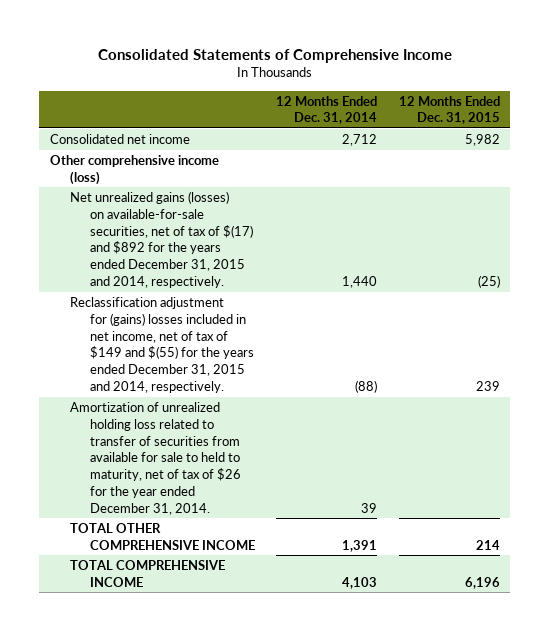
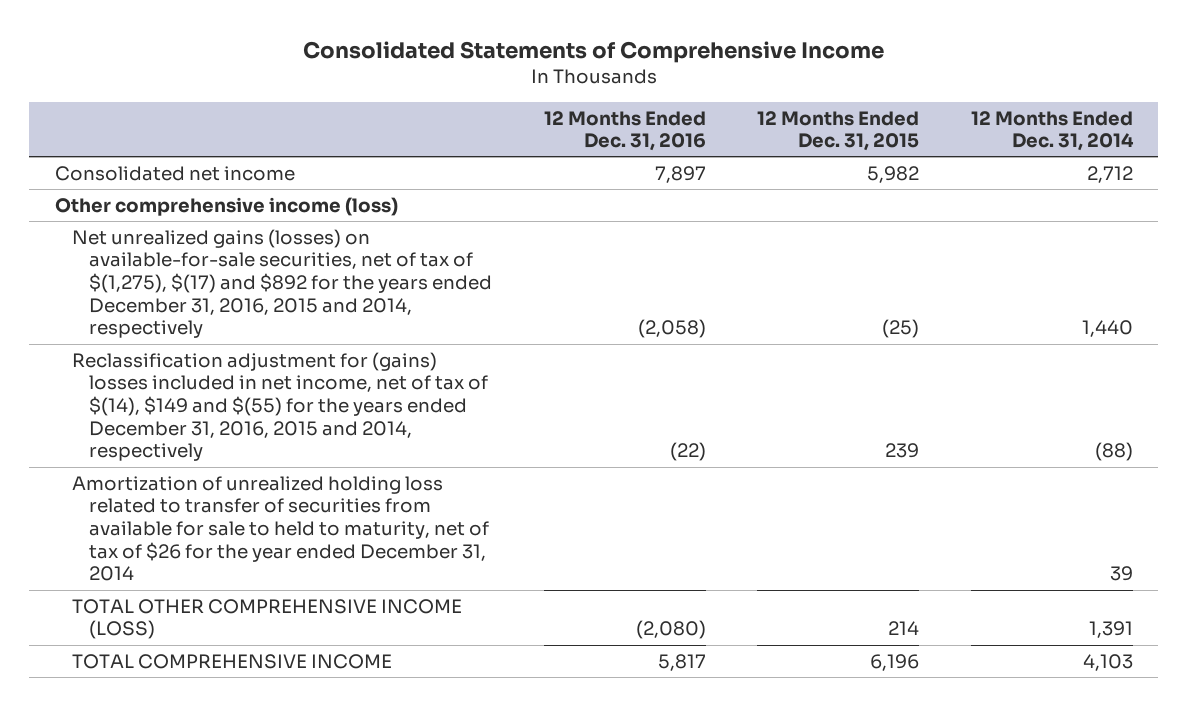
- | 12 Months Ended Dec. 31, 2014 | 12 Months Ended Dec. 31, 2015
+ | 12 Months Ended Dec. 31, 2016 | 12 Months Ended Dec. 31, 2015 | 12 Months Ended Dec. 31, 2014
- Net unrealized gains (losses) on available-for-sale securities, net of tax of $(17) and $892 for the years ended December 31, 2015 and 2014, respectively. | 1,440 | (25)
- Reclassification adjustment for (gains) losses included in net income, net of tax of $149 and $(55) for the years ended December 31, 2015 and 2014, respectively. | (88) | 239
- Amortization of unrealized holding loss related to transfer of securities from available for sale to held to maturity, net of tax of $26 for the year ended December 31, 2014. | 39 |
- TOTAL OTHER COMPREHENSIVE INCOME | 1,391 | 214
+ Net unrealized gains (losses) on available-for-sale securities, net of tax of $(1,275), $(17) and $892 for the years ended December 31, 2016, 2015 and 2014, respectively | (2,058) | (25) | 1,440
+ Reclassification adjustment for (gains) losses included in net income, net of tax of $(14), $149 and $(55) for the years ended December 31, 2016, 2015 and 2014, respectively | (22) | 239 | (88)
+ Amortization of unrealized holding loss related to transfer of securities from available for sale to held to maturity, net of tax of $26 for the year ended December 31, 2014 | | | 39
+ TOTAL OTHER COMPREHENSIVE INCOME (LOSS) | (2,080) | 214 | 1,391

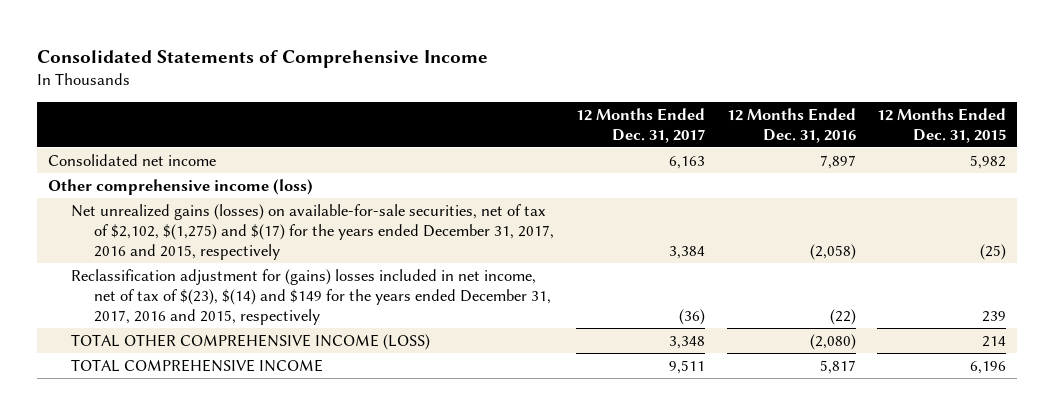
- | 12 Months Ended Dec. 31, 2016 | 12 Months Ended Dec. 31, 2015 | 12 Months Ended Dec. 31, 2014
+ | 12 Months Ended Dec. 31, 2017 | 12 Months Ended Dec. 31, 2016 | 12 Months Ended Dec. 31, 2015
- Net unrealized gains (losses) on available-for-sale securities, net of tax of $(1,275), $(17) and $892 for the years ended December 31, 2016, 2015 and 2014, respectively | (2,058) | (25) | 1,440
- Reclassification adjustment for (gains) losses included in net income, net of tax of $(14), $149 and $(55) for the years ended December 31, 2016, 2015 and 2014, respectively | (22) | 239 | (88)
- Amortization of unrealized holding loss related to transfer of securities from available for sale to held to maturity, net of tax of $26 for the year ended December 31, 2014 | | | 39
+ Net unrealized gains (losses) on available-for-sale securities, net of tax of $2,102, $(1,275) and $(17) for the years ended December 31, 2017, 2016 and 2015, respectively | 3,384 | (2,058) | (25)
+ Reclassification adjustment for (gains) losses included in net income, net of tax of $(23), $(14) and $149 for the years ended December 31, 2017, 2016 and 2015, respectively | (36) | (22) | 239

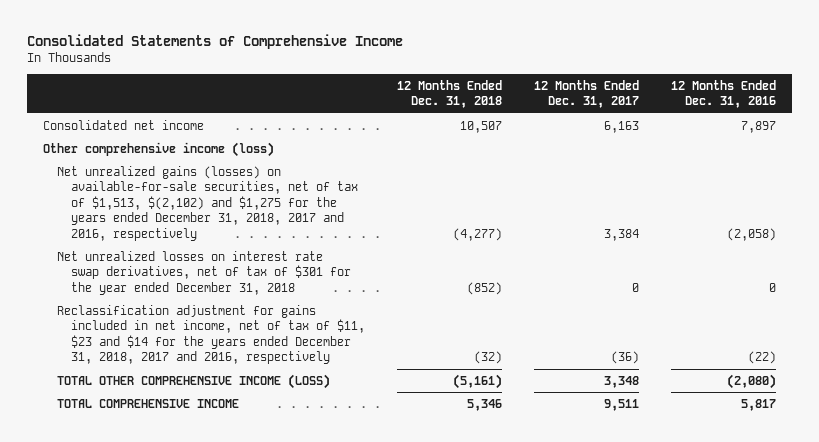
- | 12 Months Ended Dec. 31, 2017 | 12 Months Ended Dec. 31, 2016 | 12 Months Ended Dec. 31, 2015
+ | 12 Months Ended Dec. 31, 2018 | 12 Months Ended Dec. 31, 2017 | 12 Months Ended Dec. 31, 2016
- Net unrealized gains (losses) on available-for-sale securities, net of tax of $2,102, $(1,275) and $(17) for the years ended December 31, 2017, 2016 and 2015, respectively | 3,384 | (2,058) | (25)
- Reclassification adjustment for (gains) losses included in net income, net of tax of $(23), $(14) and $149 for the years ended December 31, 2017, 2016 and 2015, respectively | (36) | (22) | 239
+ Net unrealized gains (losses) on available-for-sale securities, net of tax of $1,513, $(2,102) and $1,275 for the years ended December 31, 2018, 2017 and 2016, respectively | (4,277) | 3,384 | (2,058)
+ Net unrealized losses on interest rate swap derivatives, net of tax of $301 for the year ended December 31, 2018 | (852) | 0 | 0
+ Reclassification adjustment for gains included in net income, net of tax of $11, $23 and $14 for the years ended December 31, 2018, 2017 and 2016, respectively | (32) | (36) | (22)

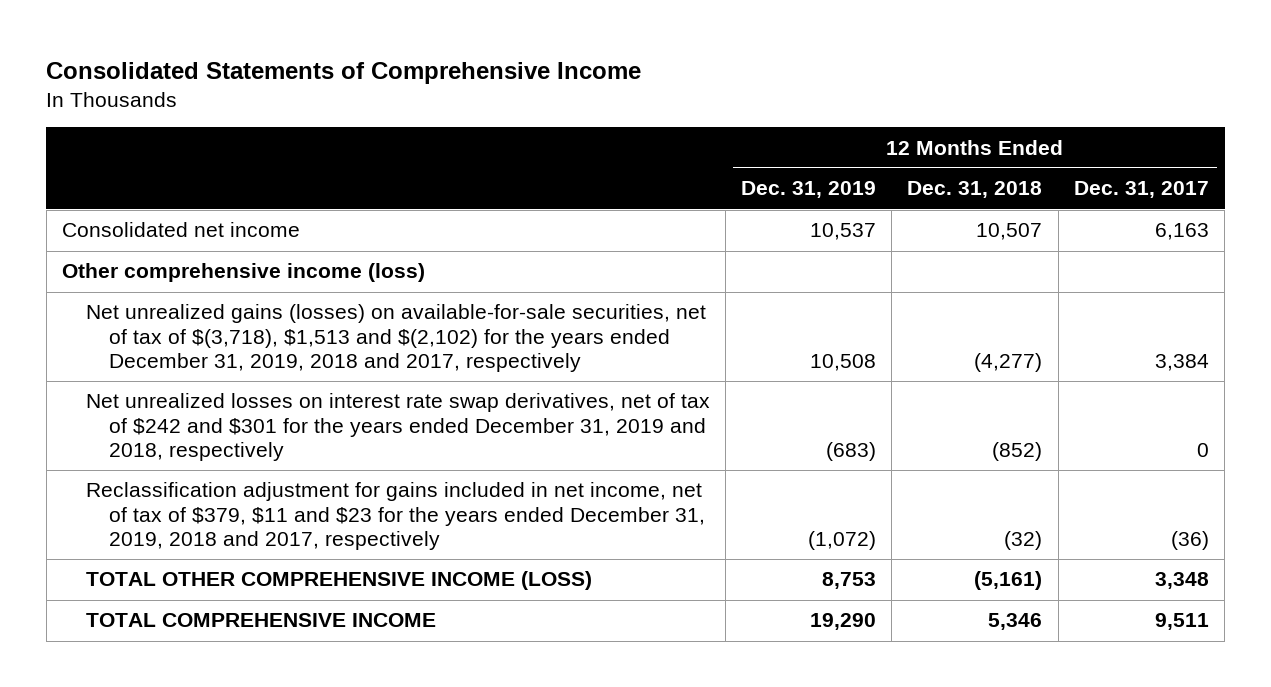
- | 12 Months Ended Dec. 31, 2018 | 12 Months Ended Dec. 31, 2017 | 12 Months Ended Dec. 31, 2016
+ | 12 Months Ended Dec. 31, 2019 | 12 Months Ended Dec. 31, 2018 | 12 Months Ended Dec. 31, 2017
- Net unrealized gains (losses) on available-for-sale securities, net of tax of $1,513, $(2,102) and $1,275 for the years ended December 31, 2018, 2017 and 2016, respectively | (4,277) | 3,384 | (2,058)
- Net unrealized losses on interest rate swap derivatives, net of tax of $301 for the year ended December 31, 2018 | (852) | 0 | 0
- Reclassification adjustment for gains included in net income, net of tax of $11, $23 and $14 for the years ended December 31, 2018, 2017 and 2016, respectively | (32) | (36) | (22)
+ Net unrealized gains (losses) on available-for-sale securities, net of tax of $(3,718), $1,513 and $(2,102) for the years ended December 31, 2019, 2018 and 2017, respectively | 10,508 | (4,277) | 3,384
+ Net unrealized losses on interest rate swap derivatives, net of tax of $242 and $301 for the years ended December 31, 2019 and 2018, respectively | (683) | (852) | 0
+ Reclassification adjustment for gains included in net income, net of tax of $379, $11 and $23 for the years ended December 31, 2019, 2018 and 2017, respectively | (1,072) | (32) | (36)

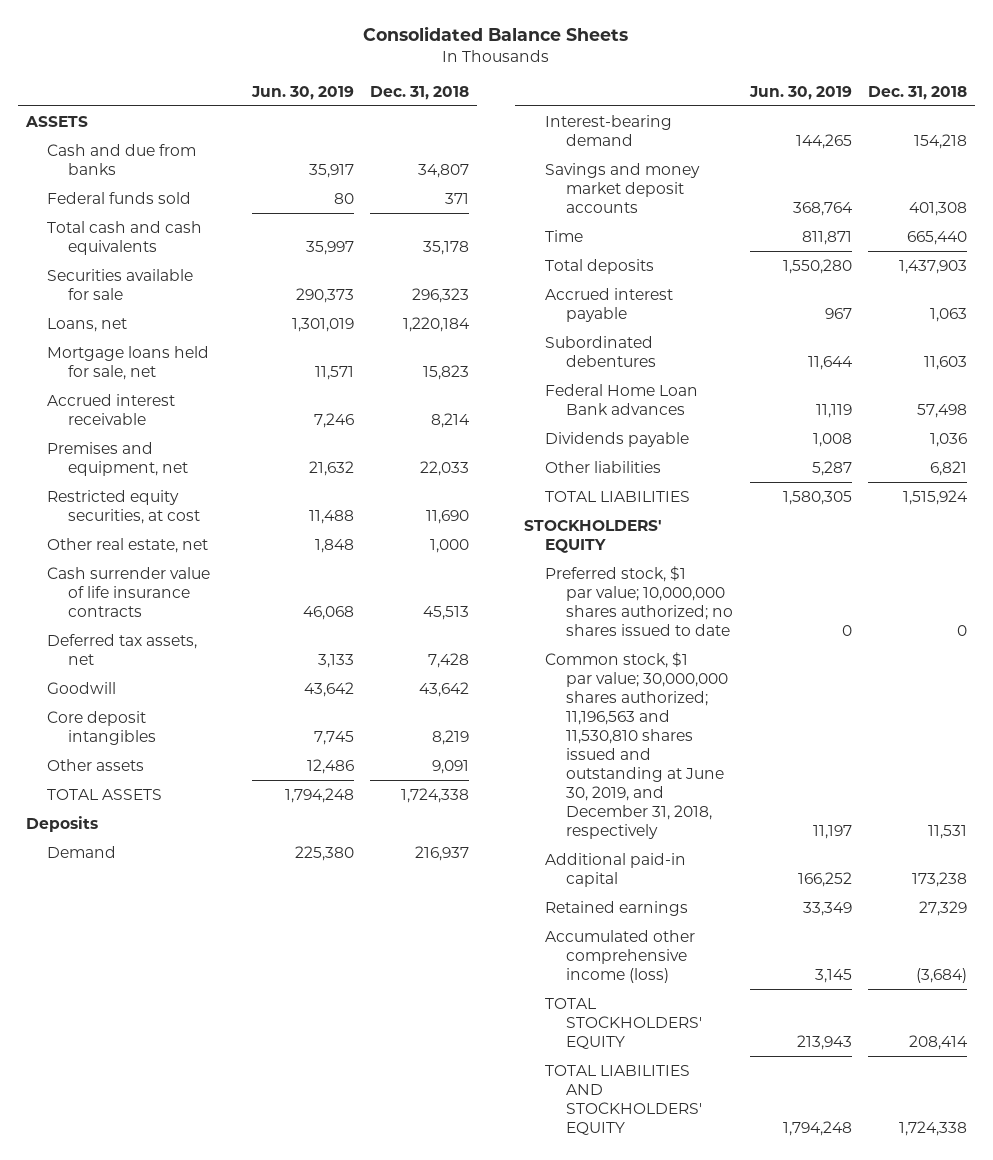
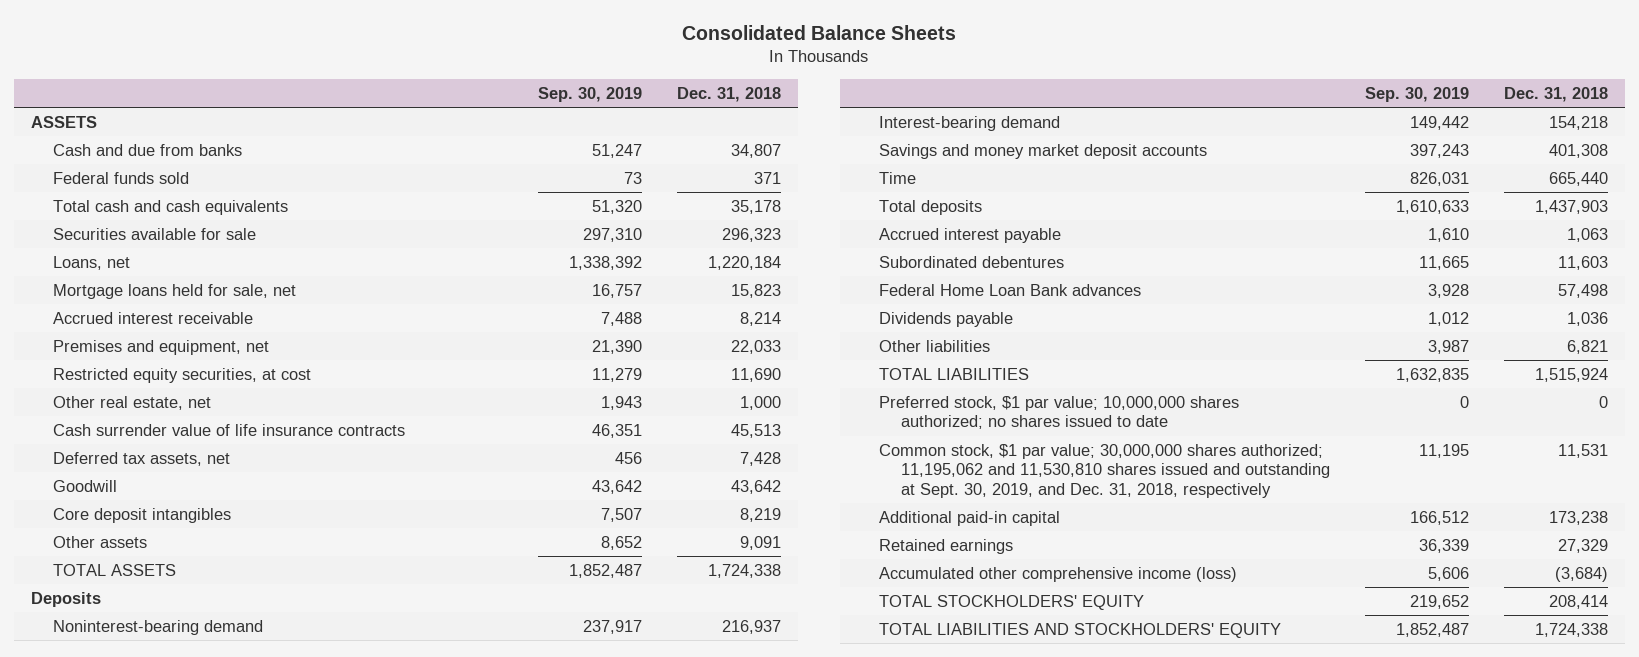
- | Jun. 30, 2019 | Dec. 31, 2018
+ | Sep. 30, 2019 | Dec. 31, 2018
- Demand | 225,380 | 216,937
+ Noninterest-bearing demand | 237,917 | 216,937
- STOCKHOLDERS' EQUITY
- Common stock, $1 par value; 30,000,000 shares authorized; 11,196,563 and 11,530,810 shares issued and outstanding at June 30, 2019, and December 31, 2018, respectively | 11,197 | 11,531
+ Common stock, $1 par value; 30,000,000 shares authorized; 11,195,062 and 11,530,810 shares issued and outstanding at Sept. 30, 2019, and Dec. 31, 2018, respectively | 11,195 | 11,531

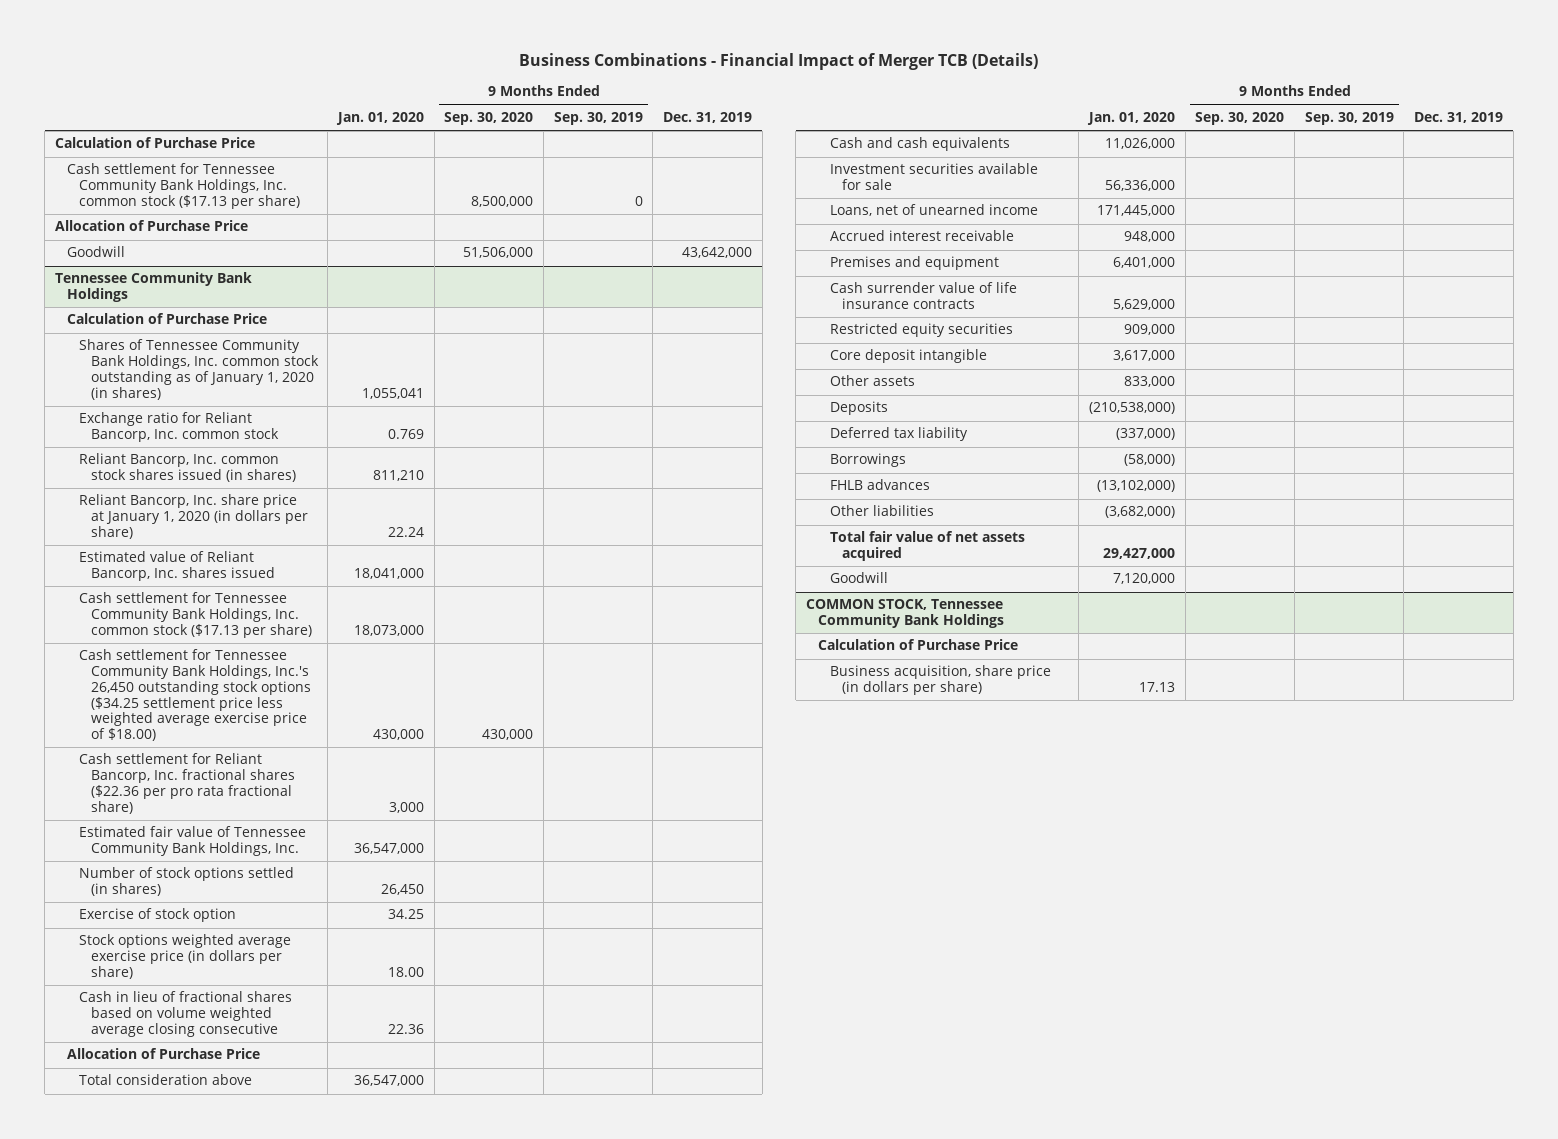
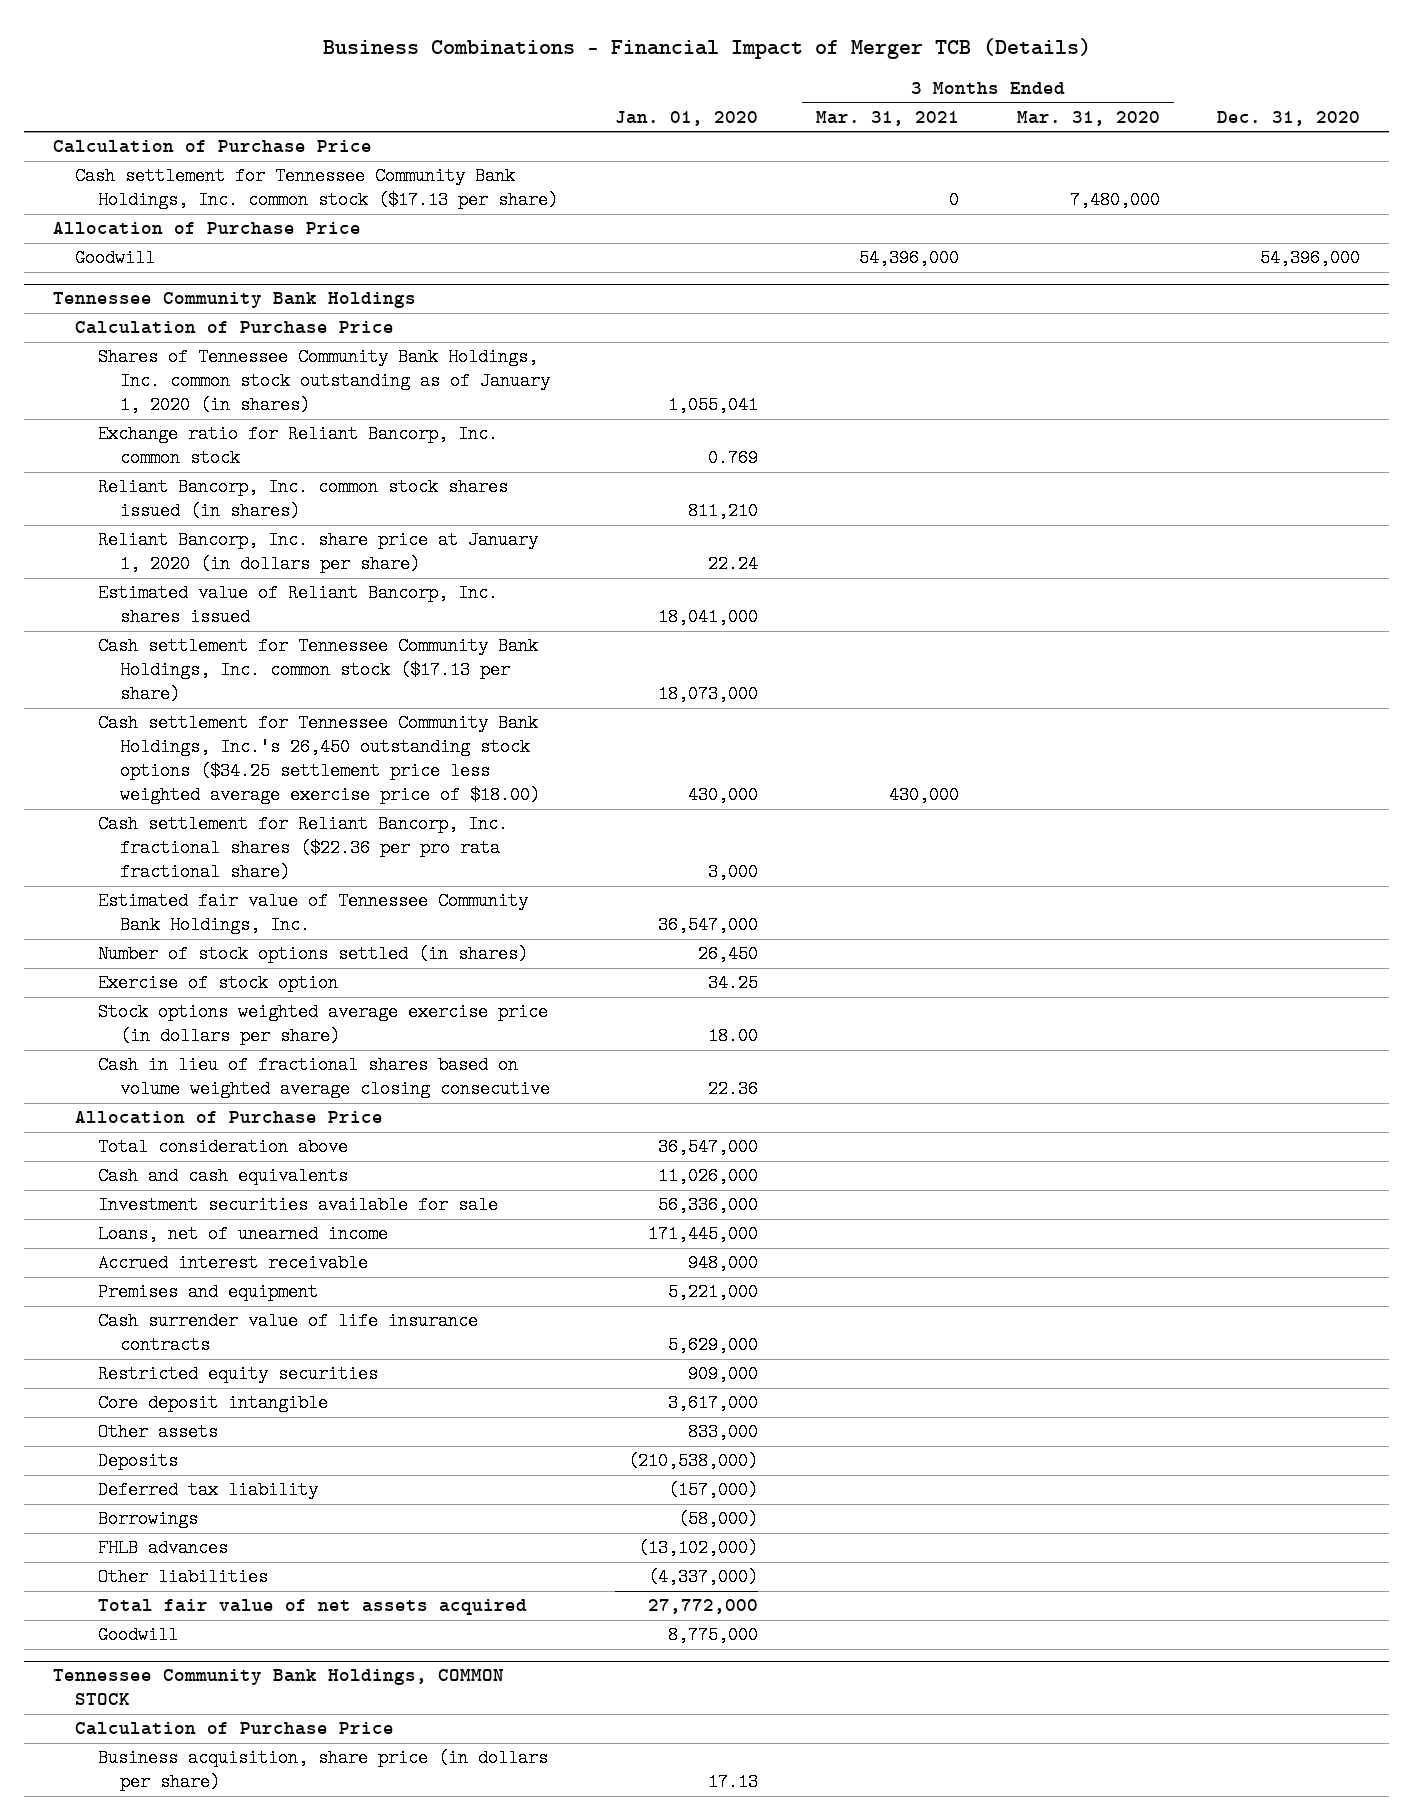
- | Jan. 01, 2020 | 9 Months Ended Sep. 30, 2020 | 9 Months Ended Sep. 30, 2019 | Dec. 31, 2019
+ | Jan. 01, 2020 | 3 Months Ended Mar. 31, 2021 | 3 Months Ended Mar. 31, 2020 | Dec. 31, 2020
@ Tennessee Community Bank Holdings
- Premises and equipment | 6,401,000 | | |
+ Premises and equipment | 5,221,000 | | |
- Deferred tax liability | (337,000) | | |
+ Deferred tax liability | (157,000) | | |
- Other liabilities | (3,682,000) | | |
- Total fair value of net assets acquired | 29,427,000 | | |
- Goodwill | 7,120,000 | | |
- COMMON STOCK, Tennessee Community Bank Holdings
@ Tennessee Community Bank Holdings
+ Other liabilities | (4,337,000) | | |
+ Total fair value of net assets acquired | 27,772,000 | | |
+ Goodwill | 8,775,000 | | |
+ Tennessee Community Bank Holdings, COMMON STOCK

